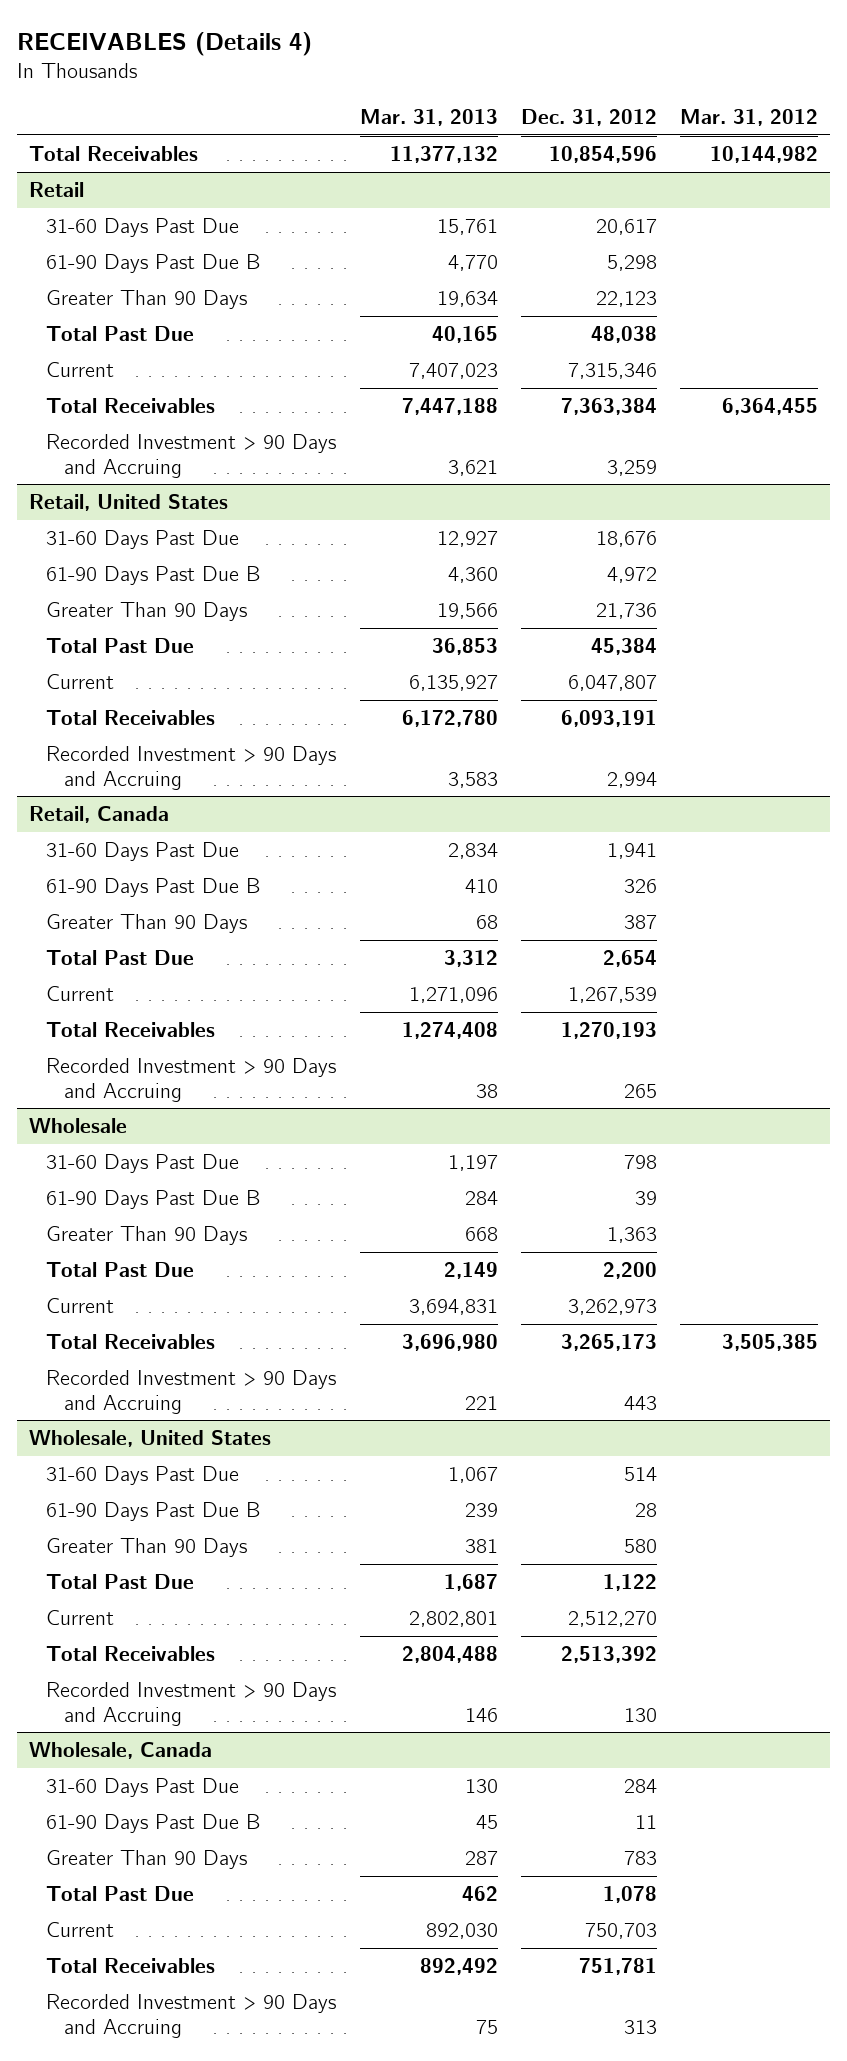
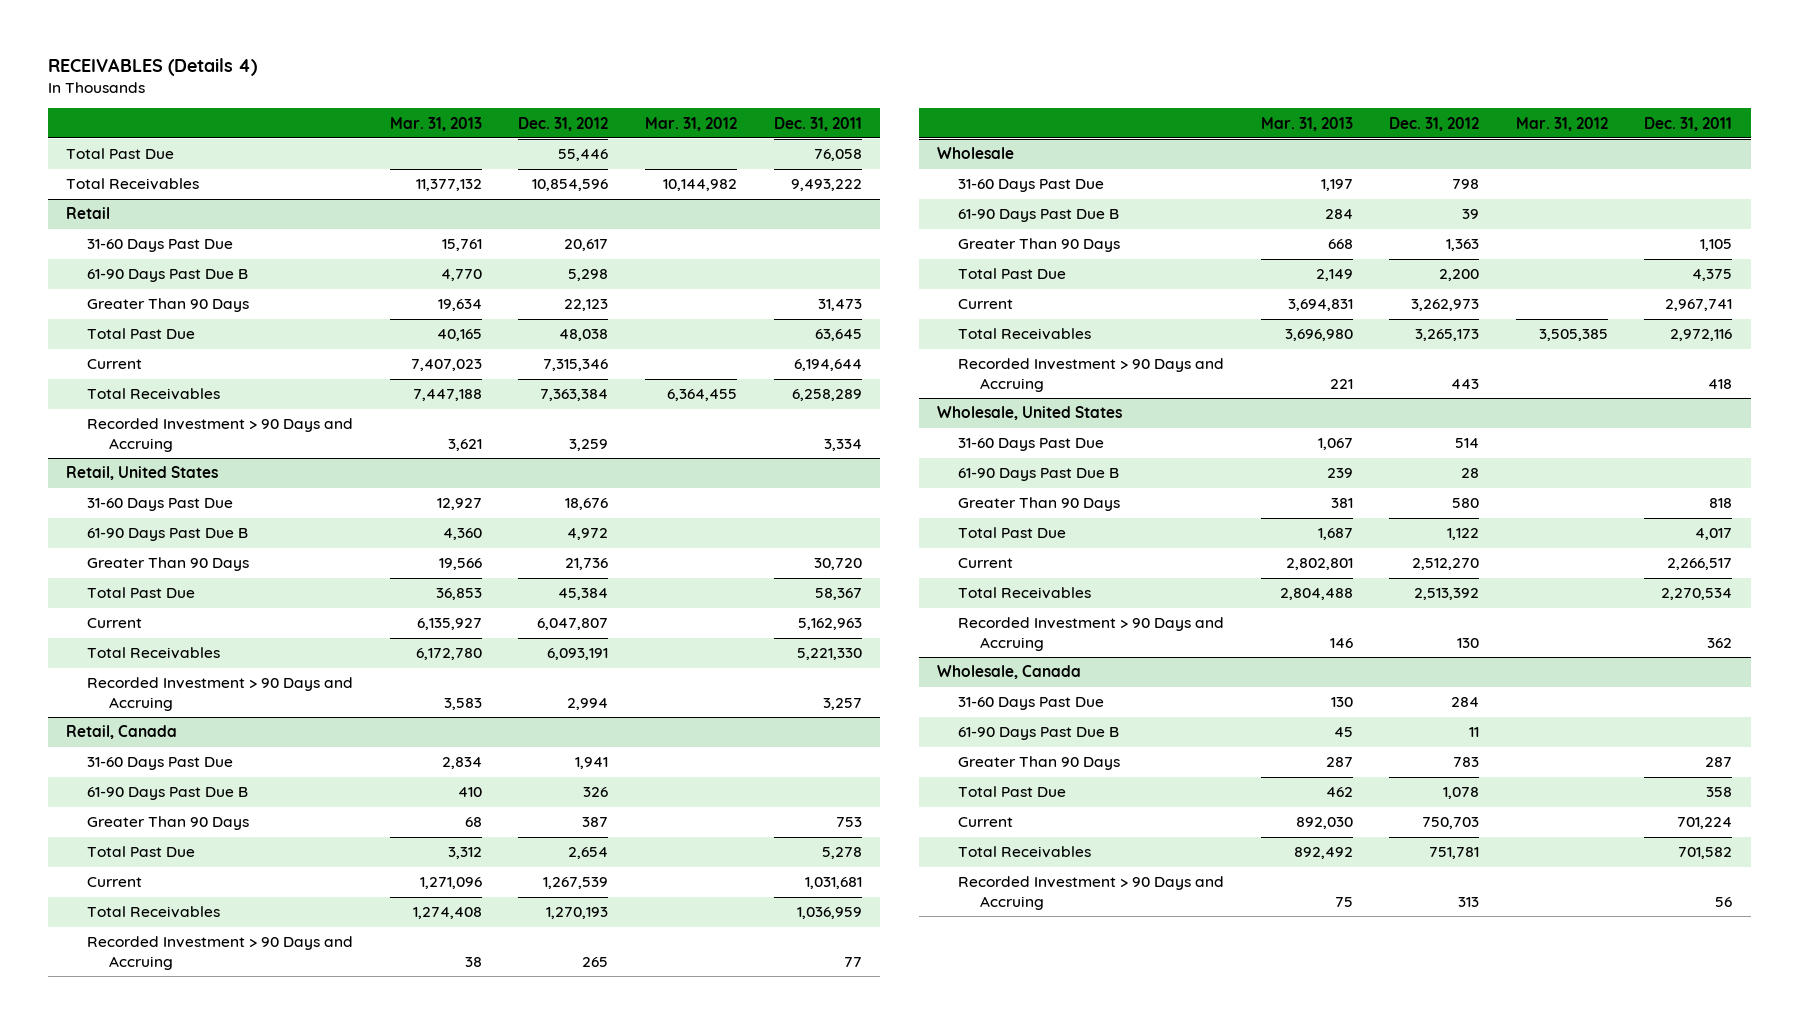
- | Mar. 31, 2013 | Dec. 31, 2012 | Mar. 31, 2012
+ | Mar. 31, 2013 | Dec. 31, 2012 | Mar. 31, 2012 | Dec. 31, 2011
+ Total Past Due | | 55,446 | | 76,058

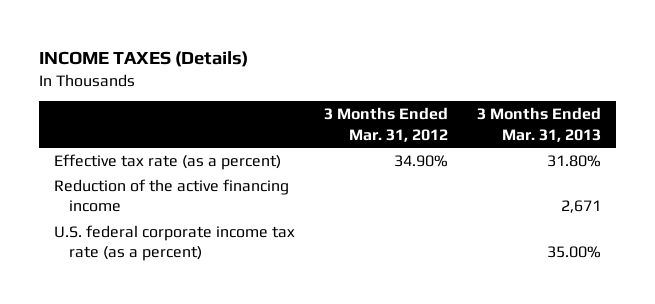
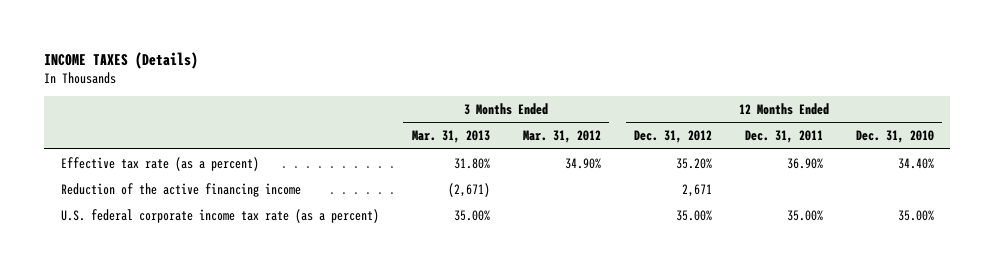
- | 3 Months Ended Mar. 31, 2012 | 3 Months Ended Mar. 31, 2013
+ | 3 Months Ended Mar. 31, 2013 | 3 Months Ended Mar. 31, 2012 | 12 Months Ended Dec. 31, 2012 | 12 Months Ended Dec. 31, 2011 | 12 Months Ended Dec. 31, 2010
- Reduction of the active financing income | | 2,671
+ Reduction of the active financing income | (2,671) | | 2,671 | |

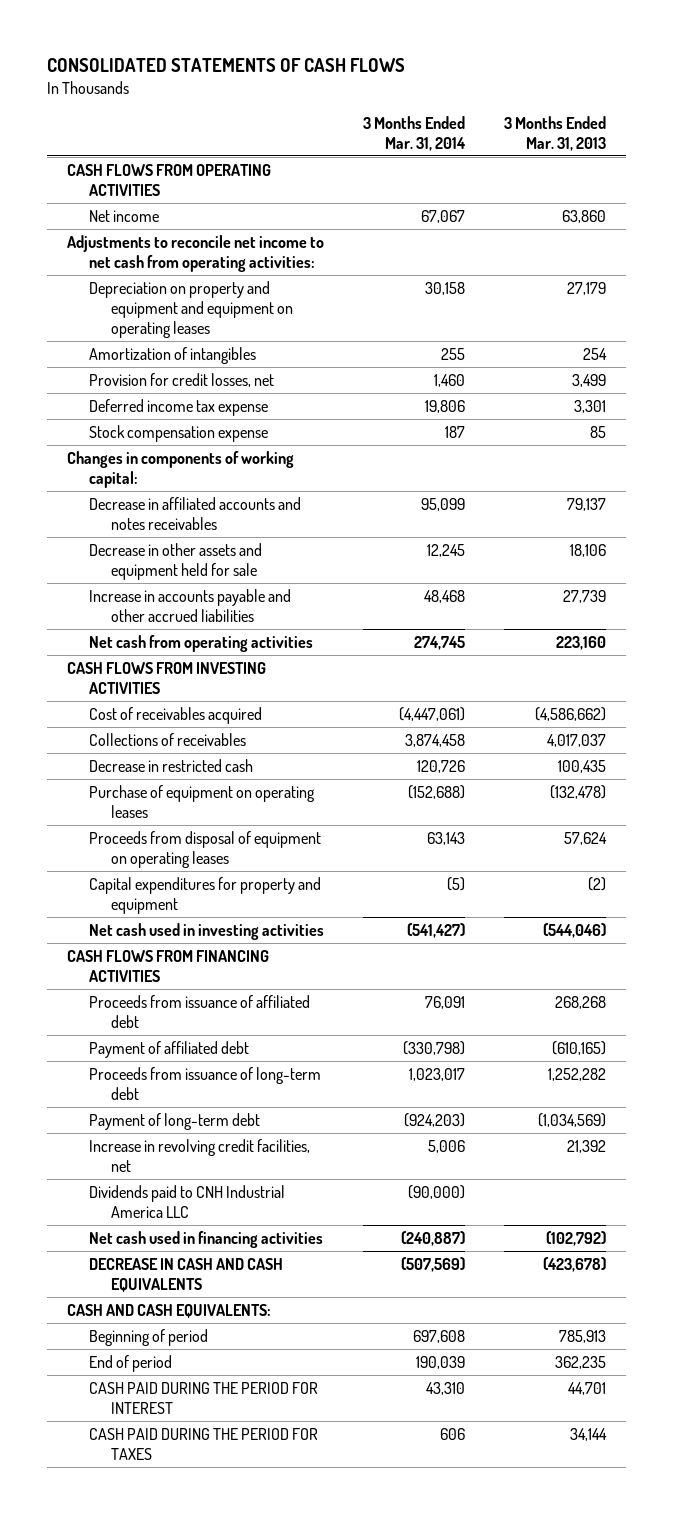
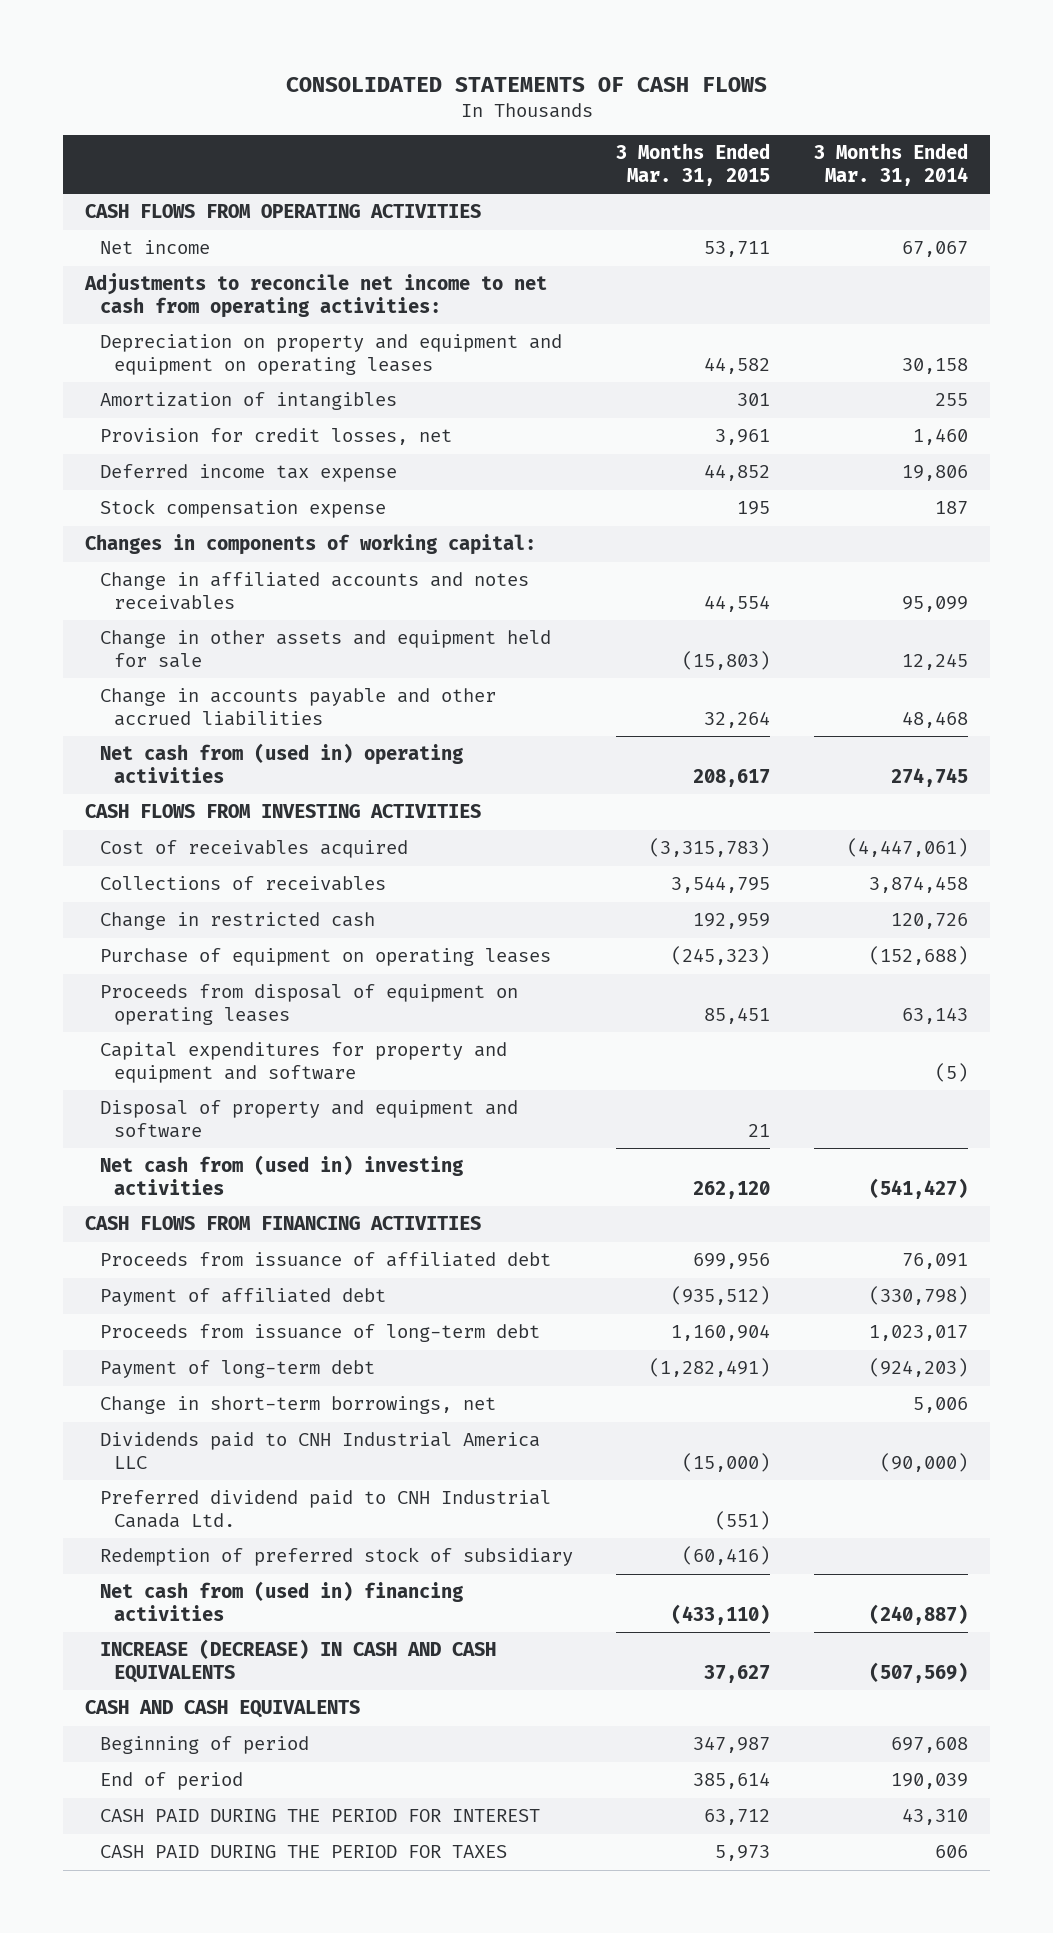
- | 3 Months Ended Mar. 31, 2014 | 3 Months Ended Mar. 31, 2013
+ | 3 Months Ended Mar. 31, 2015 | 3 Months Ended Mar. 31, 2014
- Decrease in affiliated accounts and notes receivables | 95,099 | 79,137
- Decrease in other assets and equipment held for sale | 12,245 | 18,106
- Increase in accounts payable and other accrued liabilities | 48,468 | 27,739
- Net cash from operating activities | 274,745 | 223,160
+ Change in affiliated accounts and notes receivables | 44,554 | 95,099
+ Change in other assets and equipment held for sale | (15,803) | 12,245
+ Change in accounts payable and other accrued liabilities | 32,264 | 48,468
+ Net cash from (used in) operating activities | 208,617 | 274,745
- Decrease in restricted cash | 120,726 | 100,435
+ Change in restricted cash | 192,959 | 120,726
- Capital expenditures for property and equipment | (5) | (2)
- Net cash used in investing activities | (541,427) | (544,046)
+ Capital expenditures for property and equipment and software | | (5)
+ Disposal of property and equipment and software | 21 |
+ Net cash from (used in) investing activities | 262,120 | (541,427)
- Increase in revolving credit facilities, net | 5,006 | 21,392
+ Change in short-term borrowings, net | | 5,006
- Net cash used in financing activities | (240,887) | (102,792)
- DECREASE IN CASH AND CASH EQUIVALENTS | (507,569) | (423,678)
- CASH AND CASH EQUIVALENTS:
+ Preferred dividend paid to CNH Industrial Canada Ltd. | (551) |
+ Redemption of preferred stock of subsidiary | (60,416) |
+ Net cash from (used in) financing activities | (433,110) | (240,887)
+ INCREASE (DECREASE) IN CASH AND CASH EQUIVALENTS | 37,627 | (507,569)
+ CASH AND CASH EQUIVALENTS

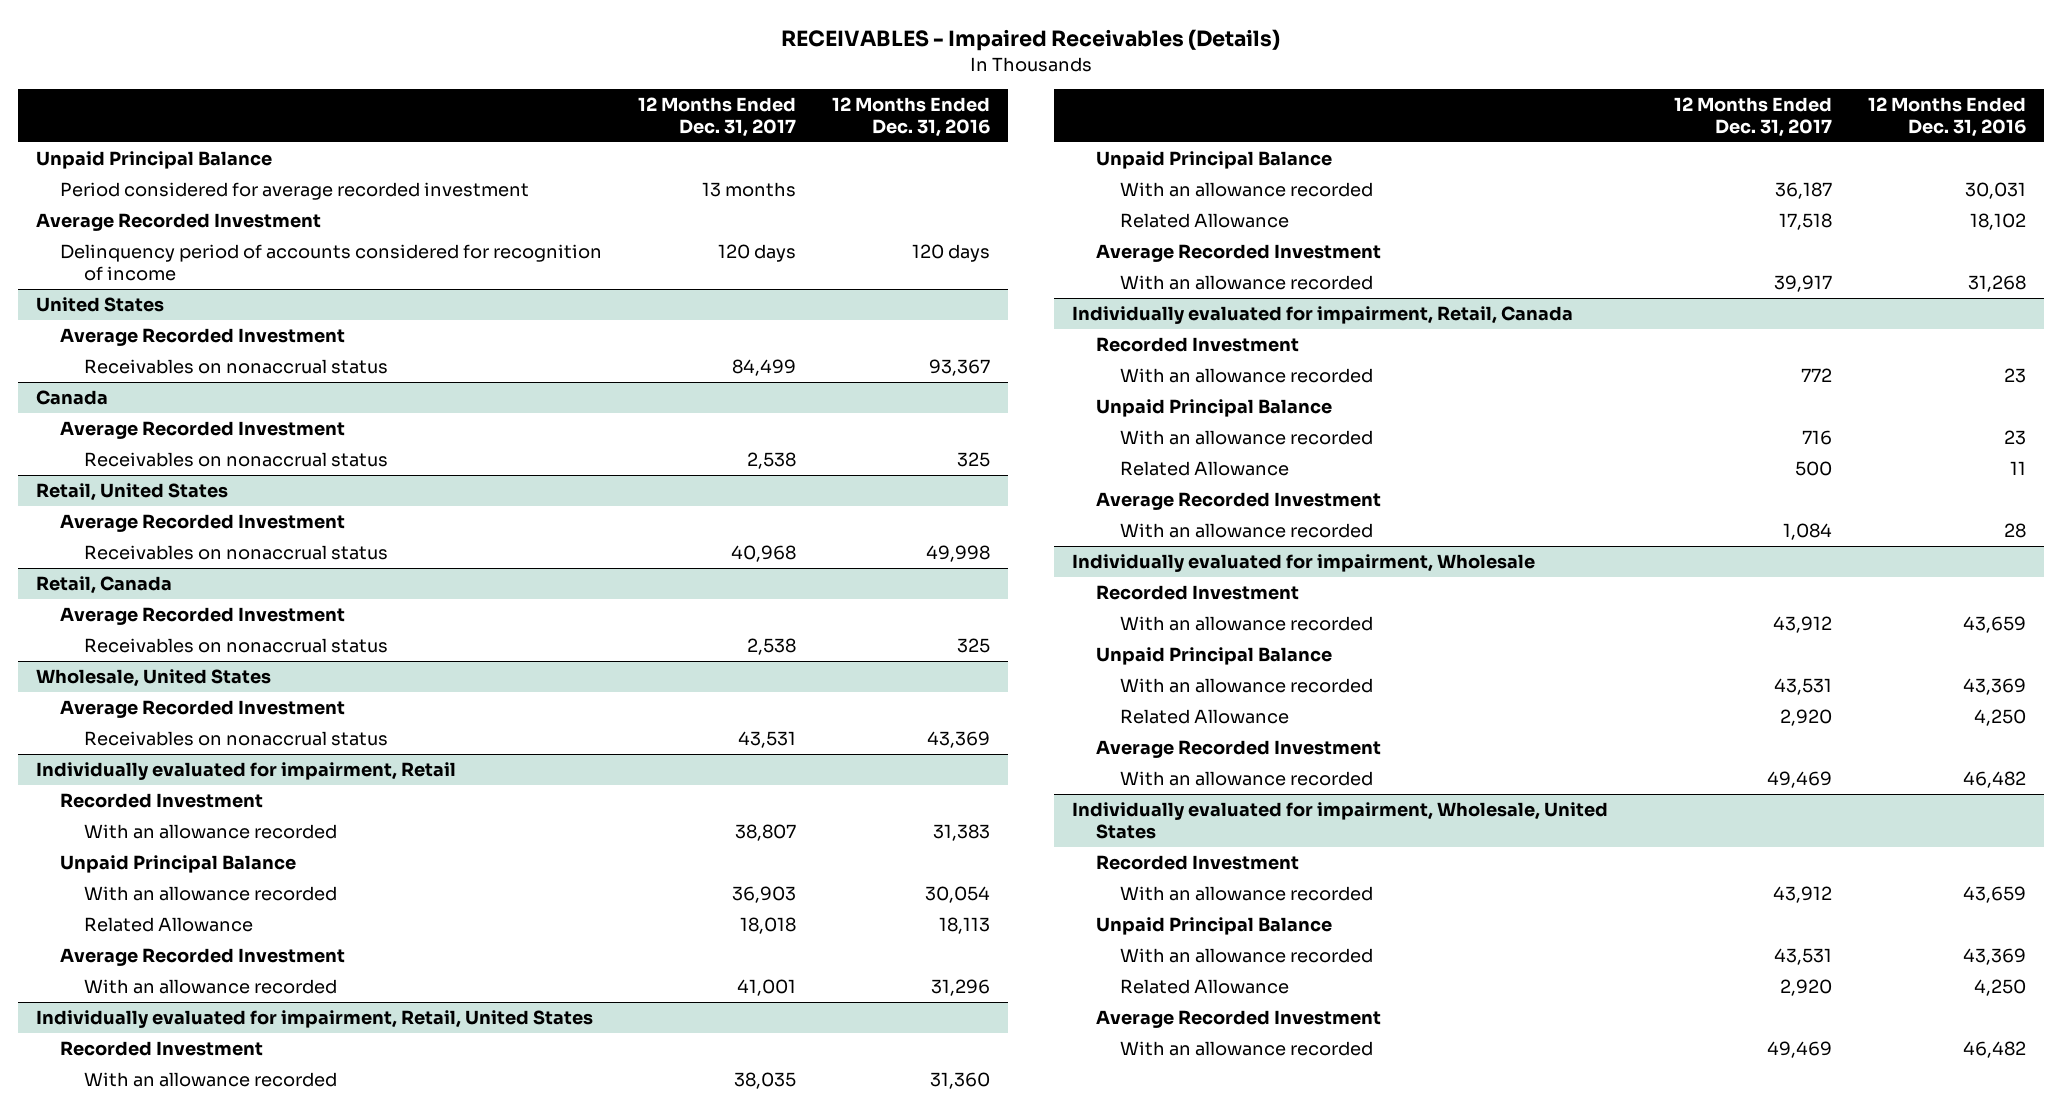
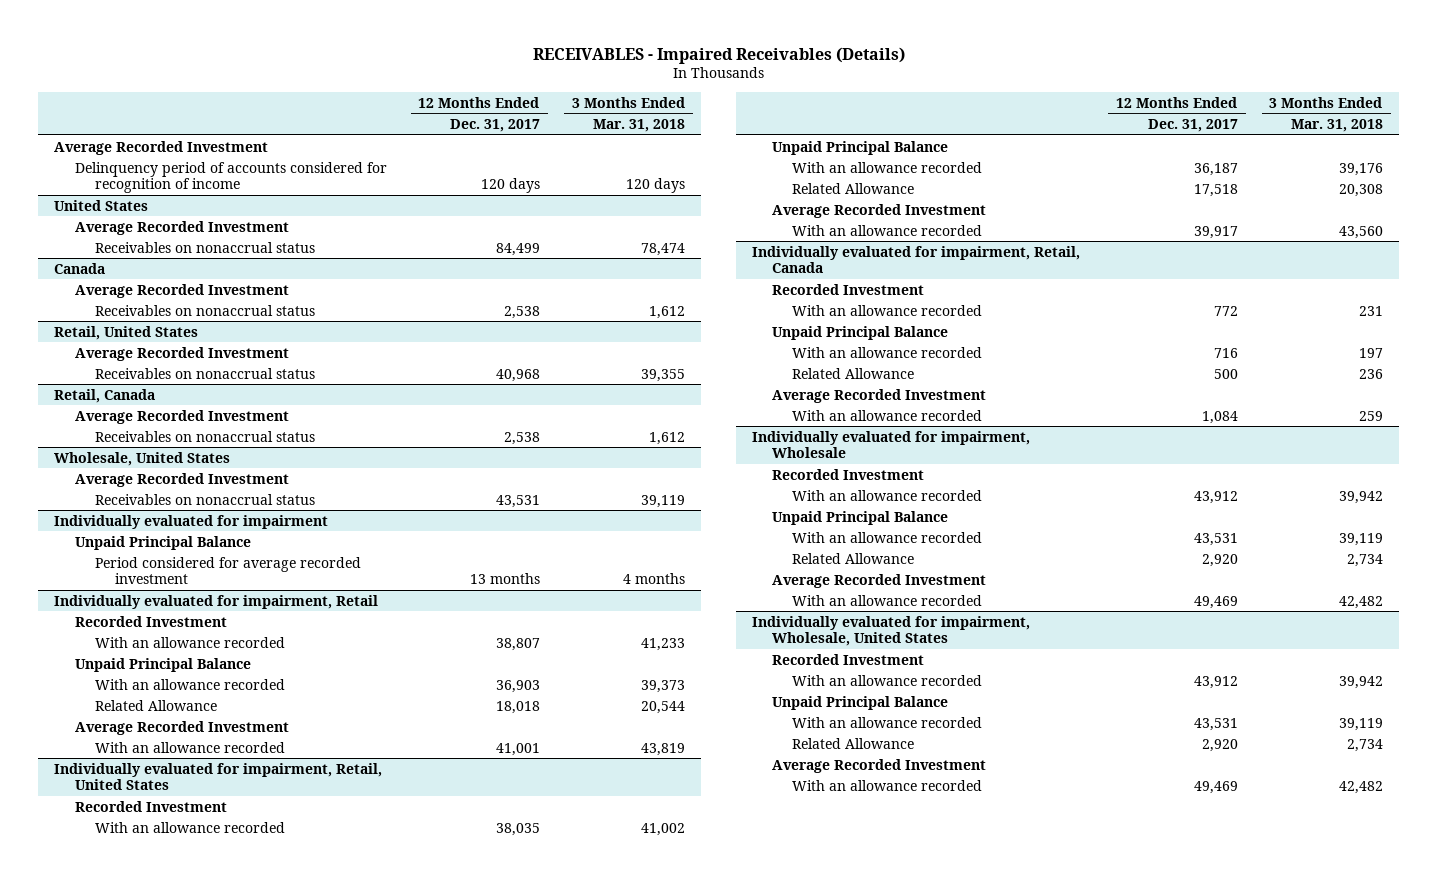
- | 12 Months Ended Dec. 31, 2017 | 12 Months Ended Dec. 31, 2016
+ | 12 Months Ended Dec. 31, 2017 | 3 Months Ended Mar. 31, 2018
- Unpaid Principal Balance
- Period considered for average recorded investment | 13 months |
+ Individually evaluated for impairment
+ Unpaid Principal Balance
+ Period considered for average recorded investment | 13 months | 4 months

